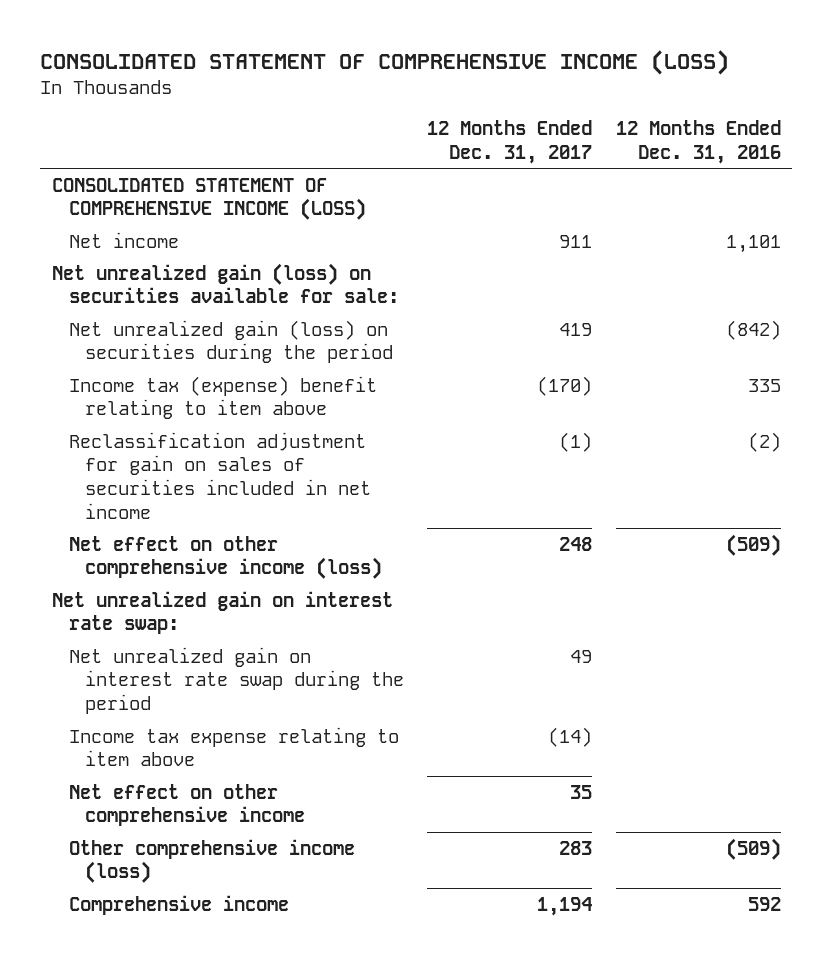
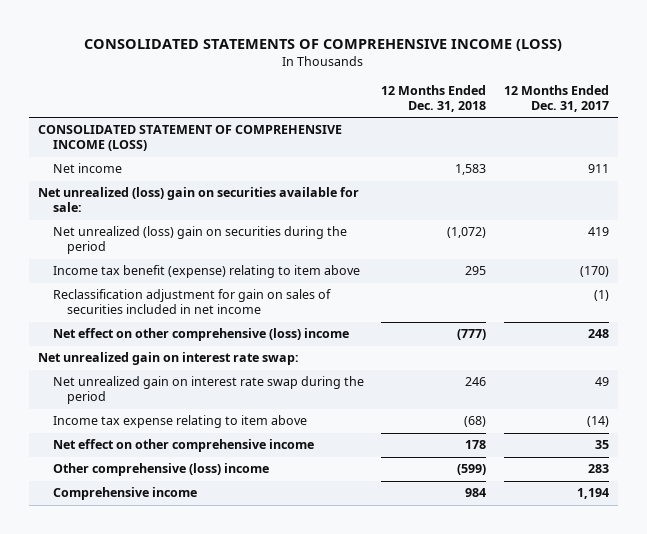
- CONSOLIDATED STATEMENT OF COMPREHENSIVE INCOME (LOSS)
+ CONSOLIDATED STATEMENTS OF COMPREHENSIVE INCOME (LOSS)
- | 12 Months Ended Dec. 31, 2017 | 12 Months Ended Dec. 31, 2016
+ | 12 Months Ended Dec. 31, 2018 | 12 Months Ended Dec. 31, 2017
- Net unrealized gain (loss) on securities available for sale:
- Net unrealized gain (loss) on securities during the period | 419 | (842)
- Income tax (expense) benefit relating to item above | (170) | 335
+ Net unrealized (loss) gain on securities available for sale:
+ Net unrealized (loss) gain on securities during the period | (1,072) | 419
+ Income tax benefit (expense) relating to item above | 295 | (170)
- Net effect on other comprehensive income (loss) | 248 | (509)
+ Net effect on other comprehensive (loss) income | (777) | 248
- Other comprehensive income (loss) | 283 | (509)
+ Other comprehensive (loss) income | (599) | 283

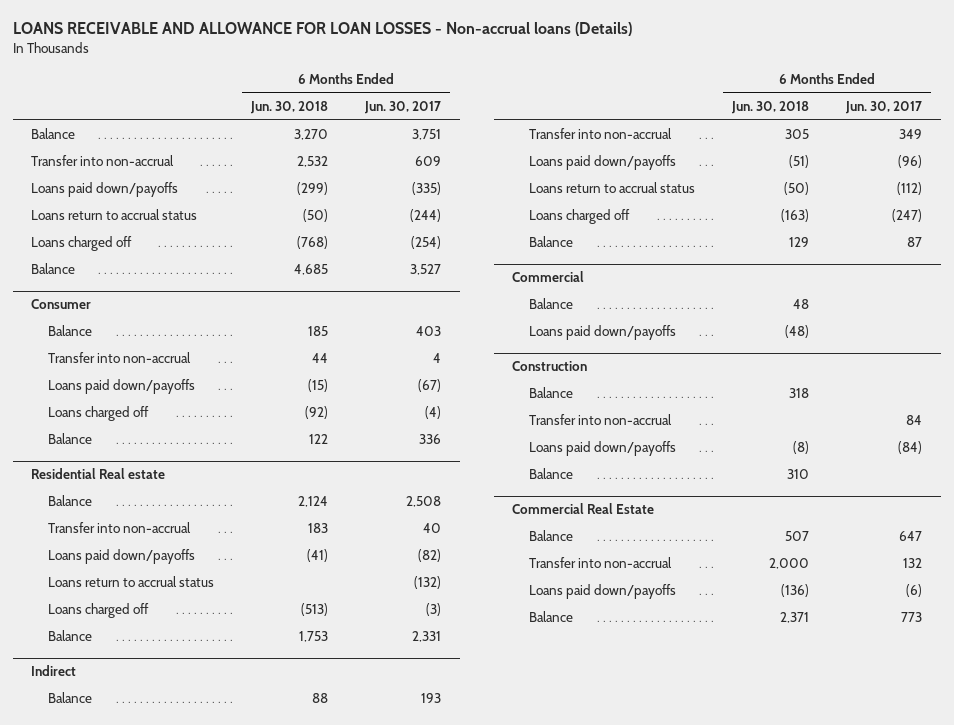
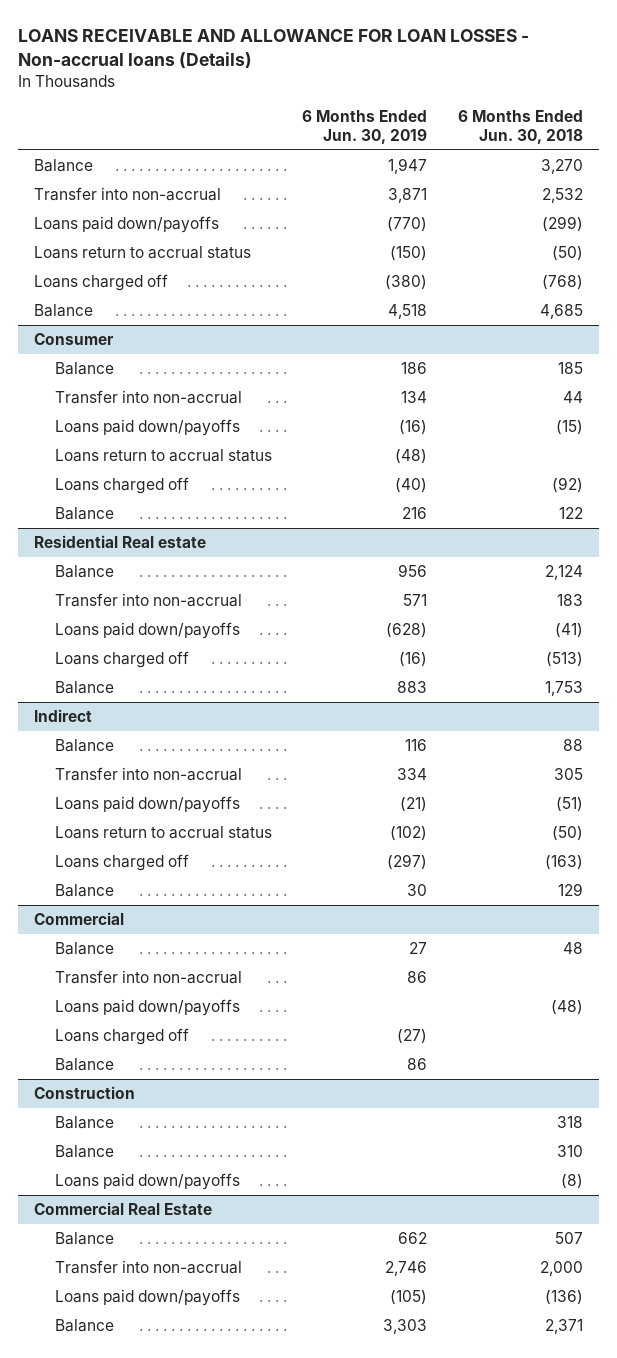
- | 6 Months Ended Jun. 30, 2018 | 6 Months Ended Jun. 30, 2017
+ | 6 Months Ended Jun. 30, 2019 | 6 Months Ended Jun. 30, 2018
@ Consumer
+ Loans return to accrual status | (48) |
@ Residential Real estate
- Loans return to accrual status | | (132)
@ Commercial
+ Transfer into non-accrual | 86 |
+ Loans charged off | (27) |
+ Balance | 86 |
@ Construction
- Transfer into non-accrual | | 84
moved down: Loans paid down/payoffs | | (8)

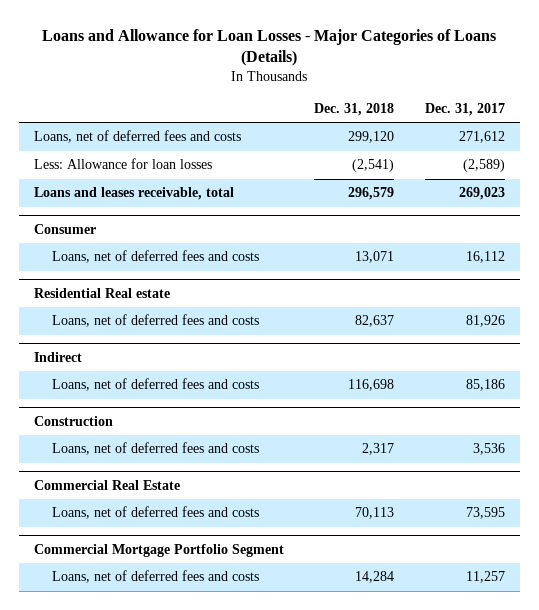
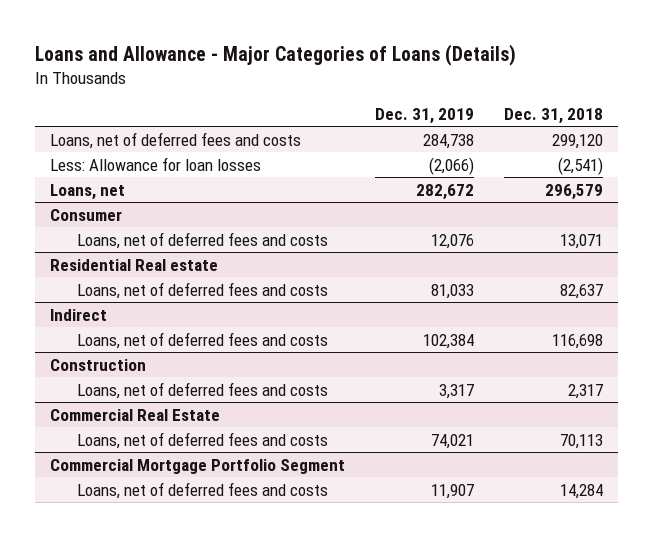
- Loans and Allowance for Loan Losses - Major Categories of Loans (Details)
+ Loans and Allowance - Major Categories of Loans (Details)
- | Dec. 31, 2018 | Dec. 31, 2017
+ | Dec. 31, 2019 | Dec. 31, 2018
- Loans and leases receivable, total | 296,579 | 269,023
+ Loans, net | 282,672 | 296,579

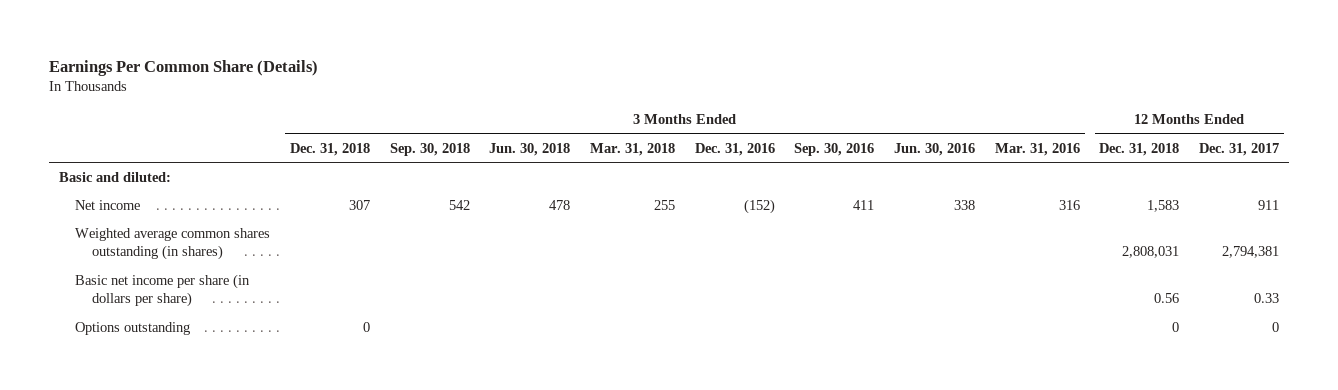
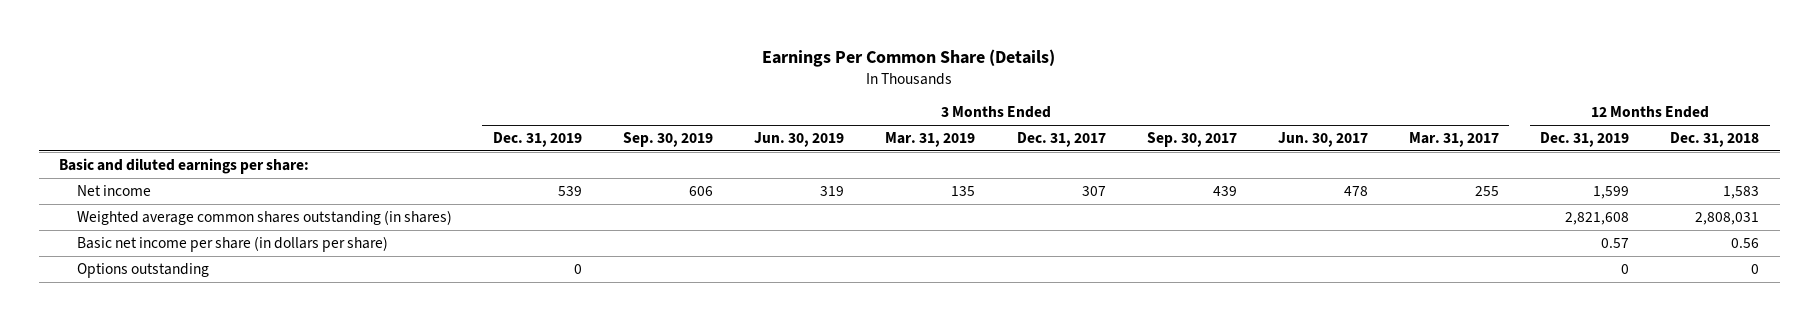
- | 3 Months Ended Dec. 31, 2018 | 3 Months Ended Sep. 30, 2018 | 3 Months Ended Jun. 30, 2018 | 3 Months Ended Mar. 31, 2018 | 3 Months Ended Dec. 31, 2016 | 3 Months Ended Sep. 30, 2016 | 3 Months Ended Jun. 30, 2016 | 3 Months Ended Mar. 31, 2016 | 12 Months Ended Dec. 31, 2018 | 12 Months Ended Dec. 31, 2017
+ | 3 Months Ended Dec. 31, 2019 | 3 Months Ended Sep. 30, 2019 | 3 Months Ended Jun. 30, 2019 | 3 Months Ended Mar. 31, 2019 | 3 Months Ended Dec. 31, 2017 | 3 Months Ended Sep. 30, 2017 | 3 Months Ended Jun. 30, 2017 | 3 Months Ended Mar. 31, 2017 | 12 Months Ended Dec. 31, 2019 | 12 Months Ended Dec. 31, 2018
- Basic and diluted:
+ Basic and diluted earnings per share:

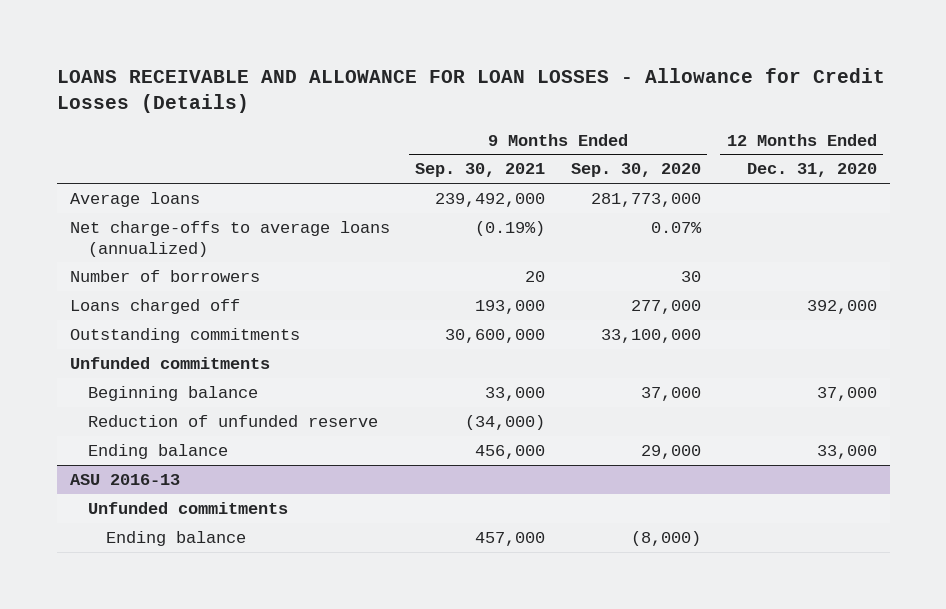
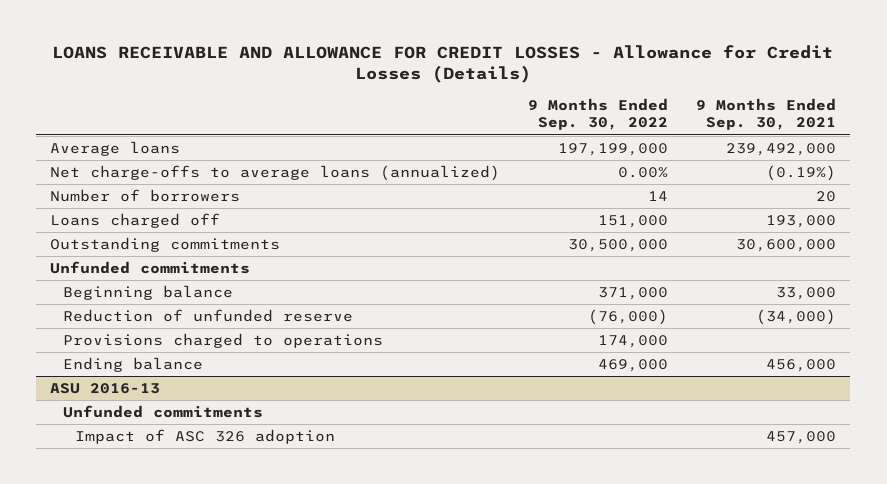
- LOANS RECEIVABLE AND ALLOWANCE FOR LOAN LOSSES - Allowance for Credit Losses (Details)
+ LOANS RECEIVABLE AND ALLOWANCE FOR CREDIT LOSSES - Allowance for Credit Losses (Details)
- | 9 Months Ended Sep. 30, 2021 | 9 Months Ended Sep. 30, 2020 | 12 Months Ended Dec. 31, 2020
+ | 9 Months Ended Sep. 30, 2022 | 9 Months Ended Sep. 30, 2021
+ Provisions charged to operations | 174,000 |
@ ASU 2016-13
- Ending balance | 457,000 | (8,000) |
+ Impact of ASC 326 adoption | | 457,000

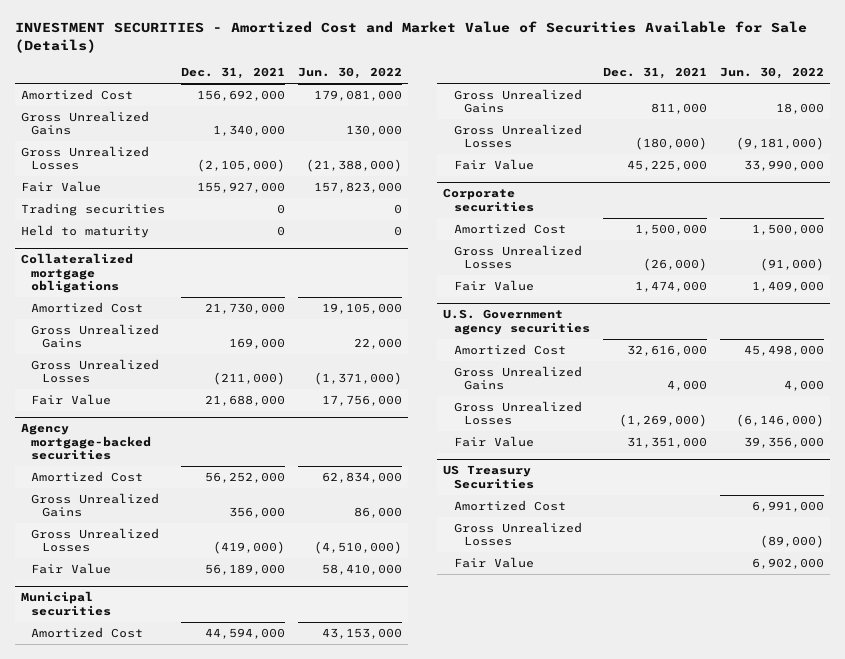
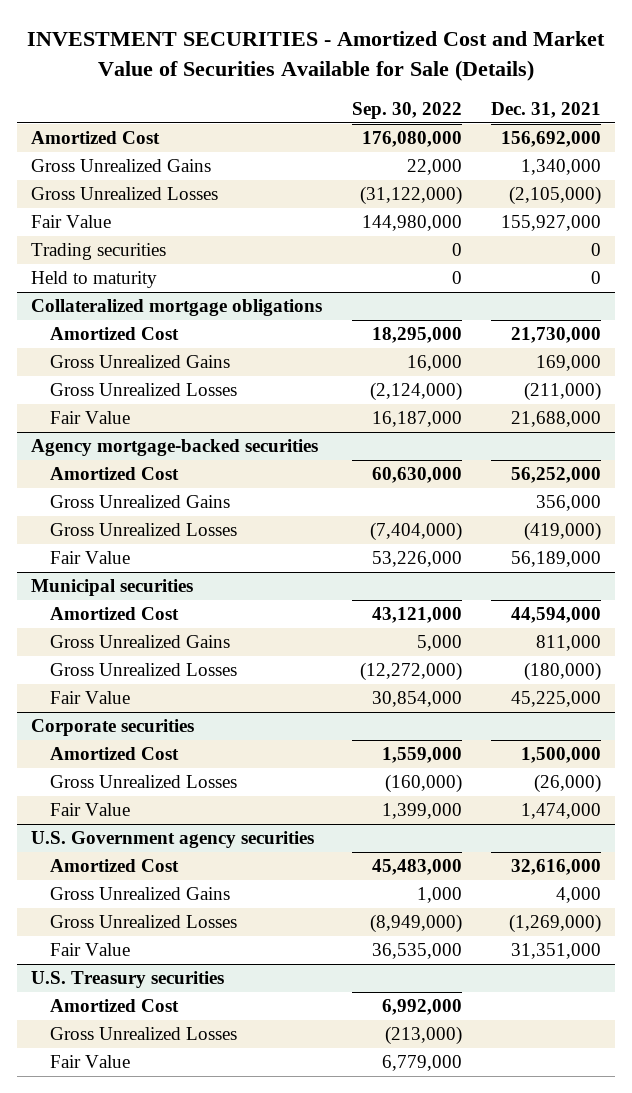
- | Dec. 31, 2021 | Jun. 30, 2022
+ | Sep. 30, 2022 | Dec. 31, 2021
- US Treasury Securities
+ U.S. Treasury securities

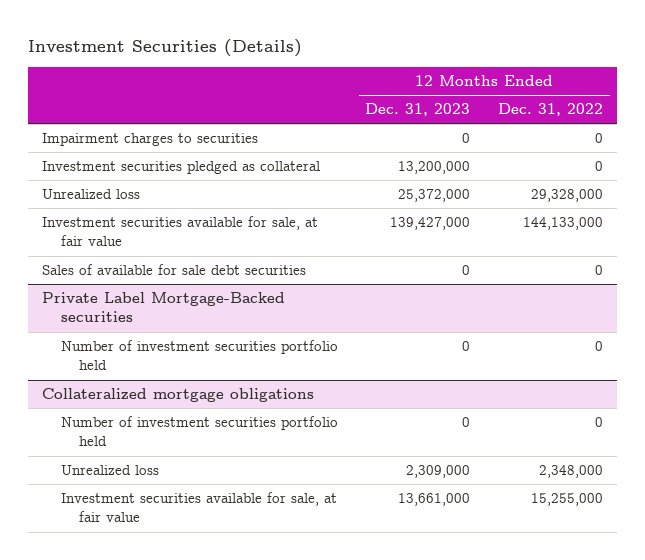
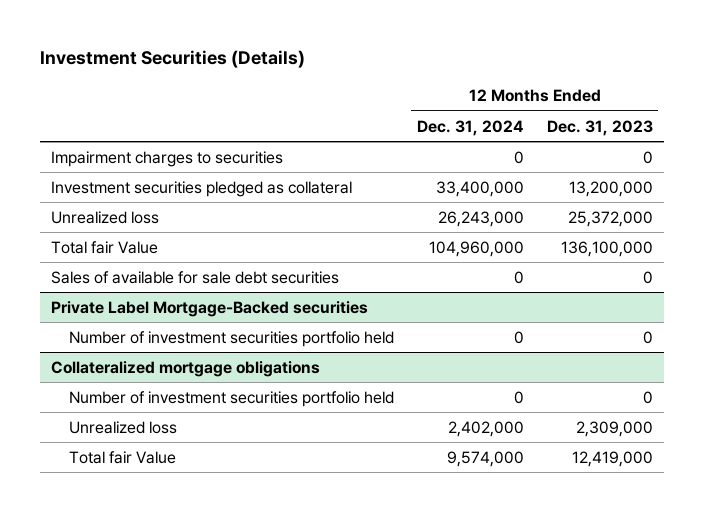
- | 12 Months Ended Dec. 31, 2023 | 12 Months Ended Dec. 31, 2022
+ | 12 Months Ended Dec. 31, 2024 | 12 Months Ended Dec. 31, 2023
- Investment securities available for sale, at fair value | 139,427,000 | 144,133,000
+ Total fair Value | 104,960,000 | 136,100,000
@ Collateralized mortgage obligations
- Investment securities available for sale, at fair value | 13,661,000 | 15,255,000
+ Total fair Value | 9,574,000 | 12,419,000

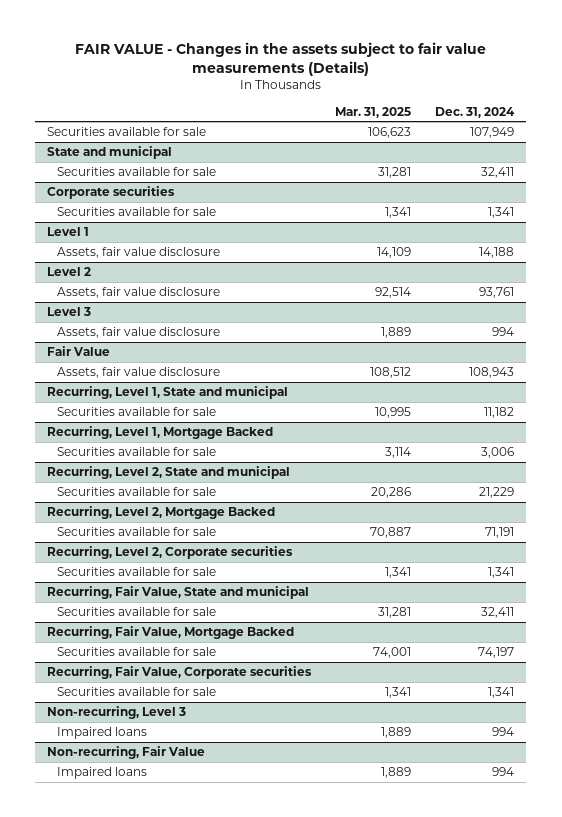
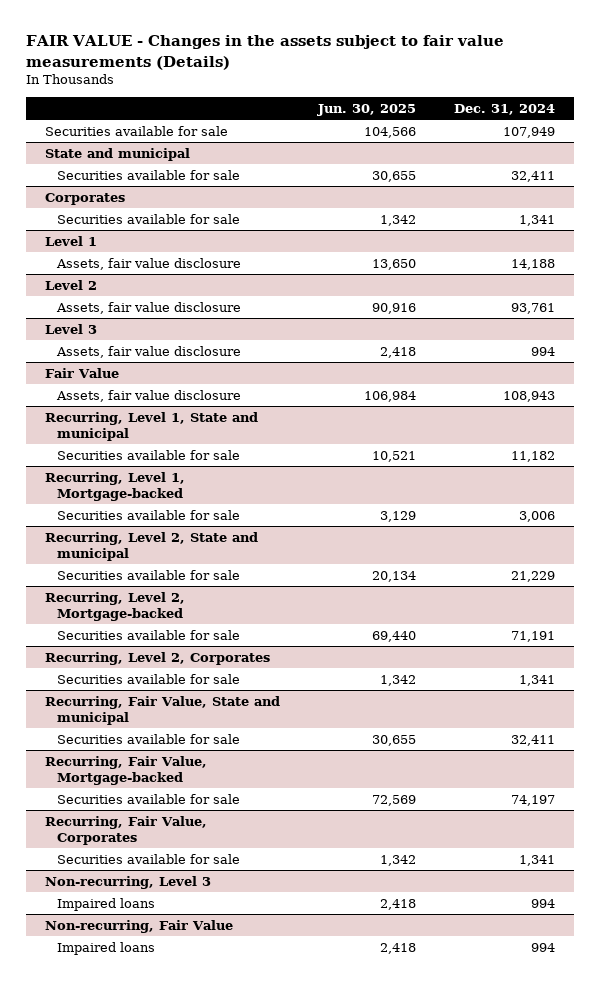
- | Mar. 31, 2025 | Dec. 31, 2024
+ | Jun. 30, 2025 | Dec. 31, 2024
- Corporate securities
+ Corporates
- Recurring, Level 1, Mortgage Backed
+ Recurring, Level 1, Mortgage-backed
- Recurring, Level 2, Mortgage Backed
+ Recurring, Level 2, Mortgage-backed
- Recurring, Level 2, Corporate securities
+ Recurring, Level 2, Corporates
- Recurring, Fair Value, Mortgage Backed
+ Recurring, Fair Value, Mortgage-backed
- Recurring, Fair Value, Corporate securities
+ Recurring, Fair Value, Corporates

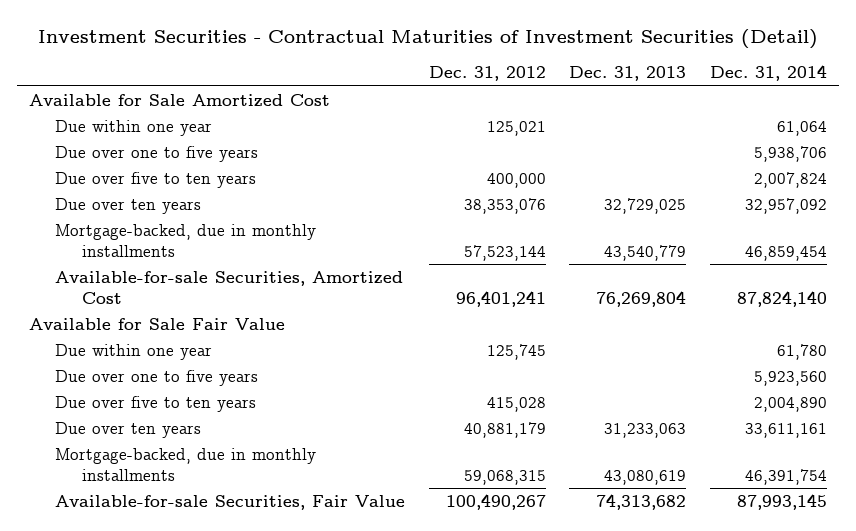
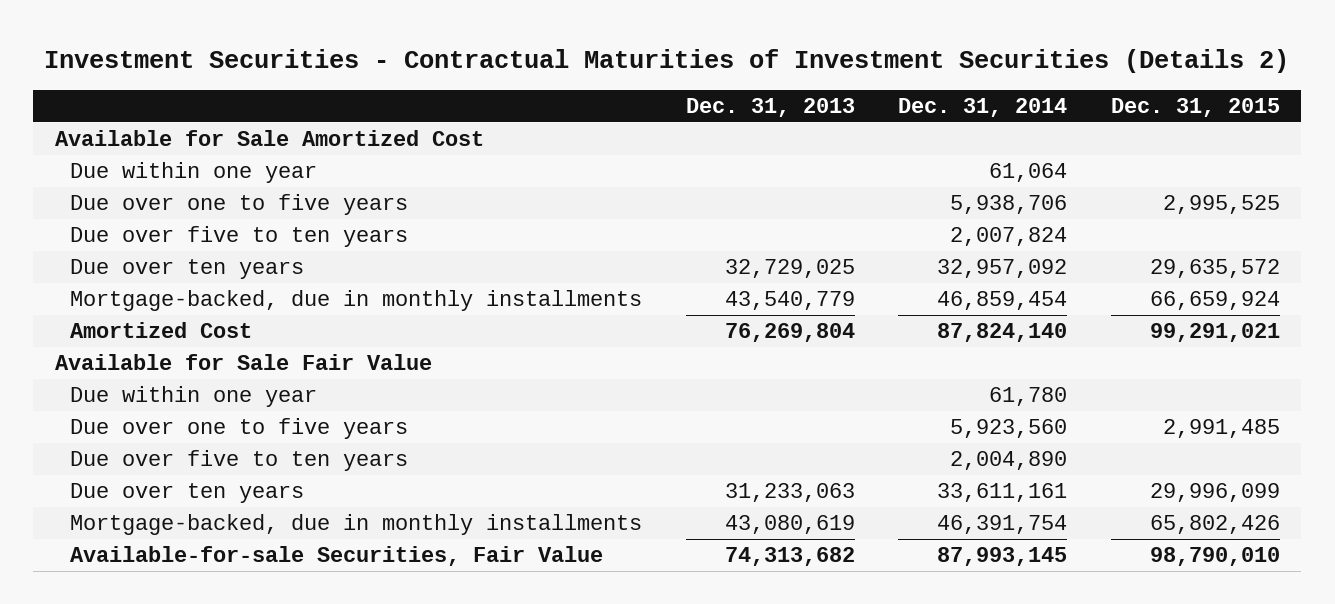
- Investment Securities - Contractual Maturities of Investment Securities (Detail)
+ Investment Securities - Contractual Maturities of Investment Securities (Details 2)
- | Dec. 31, 2012 | Dec. 31, 2013 | Dec. 31, 2014
+ | Dec. 31, 2013 | Dec. 31, 2014 | Dec. 31, 2015
- Available-for-sale Securities, Amortized Cost | 96,401,241 | 76,269,804 | 87,824,140
+ Amortized Cost | 76,269,804 | 87,824,140 | 99,291,021

